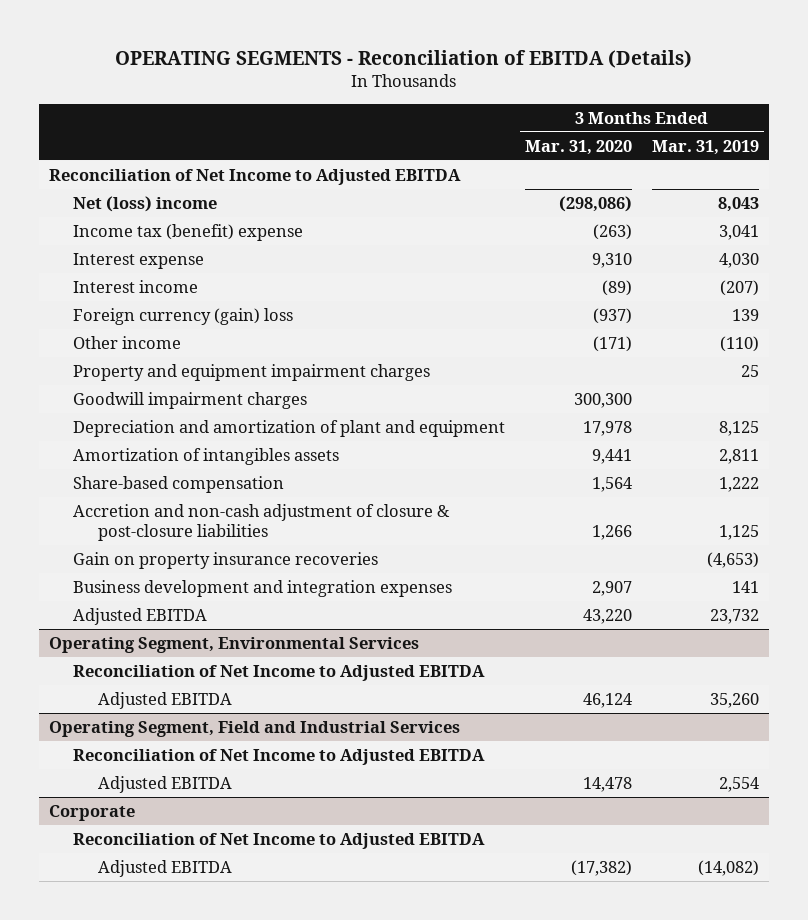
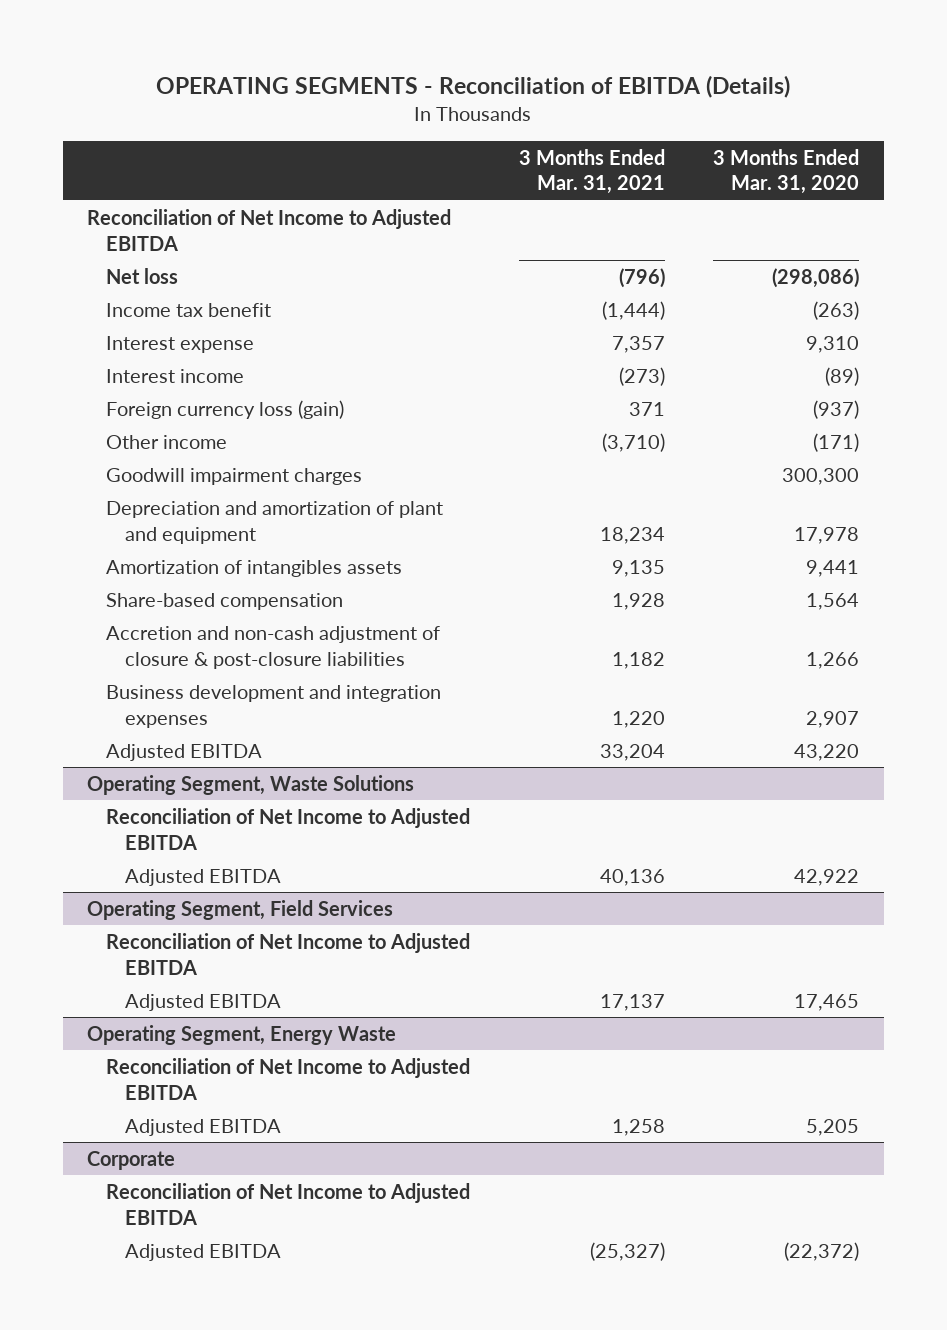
- | 3 Months Ended Mar. 31, 2020 | 3 Months Ended Mar. 31, 2019
+ | 3 Months Ended Mar. 31, 2021 | 3 Months Ended Mar. 31, 2020
- Net (loss) income | (298,086) | 8,043
- Income tax (benefit) expense | (263) | 3,041
+ Net loss | (796) | (298,086)
+ Income tax benefit | (1,444) | (263)
- Foreign currency (gain) loss | (937) | 139
+ Foreign currency loss (gain) | 371 | (937)
- Property and equipment impairment charges | | 25
- Gain on property insurance recoveries | | (4,653)
- Operating Segment, Environmental Services
+ Operating Segment, Waste Solutions
- Adjusted EBITDA | 46,124 | 35,260
- Operating Segment, Field and Industrial Services
+ Adjusted EBITDA | 40,136 | 42,922
+ Operating Segment, Field Services
- Adjusted EBITDA | 14,478 | 2,554
+ Adjusted EBITDA | 17,137 | 17,465
+ Operating Segment, Energy Waste
+ Reconciliation of Net Income to Adjusted EBITDA
+ Adjusted EBITDA | 1,258 | 5,205
@ Corporate
- Adjusted EBITDA | (17,382) | (14,082)
+ Adjusted EBITDA | (25,327) | (22,372)

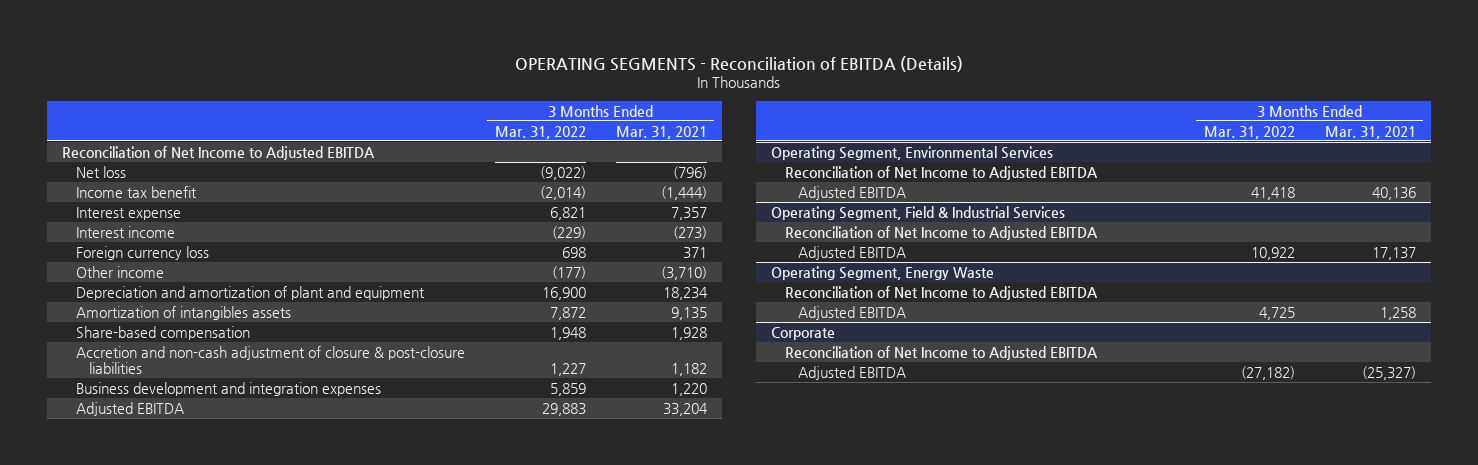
- | 3 Months Ended Mar. 31, 2021 | 3 Months Ended Mar. 31, 2020
+ | 3 Months Ended Mar. 31, 2022 | 3 Months Ended Mar. 31, 2021
- Foreign currency loss (gain) | 371 | (937)
+ Foreign currency loss | 698 | 371
- Goodwill impairment charges | | 300,300
- Operating Segment, Waste Solutions
+ Operating Segment, Environmental Services
- Operating Segment, Field Services
+ Operating Segment, Field & Industrial Services

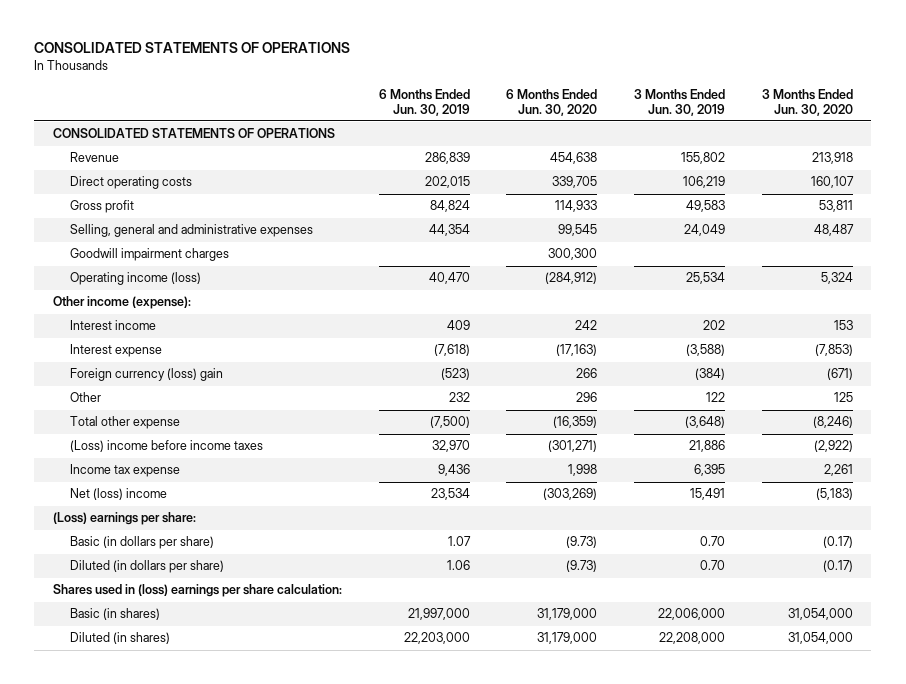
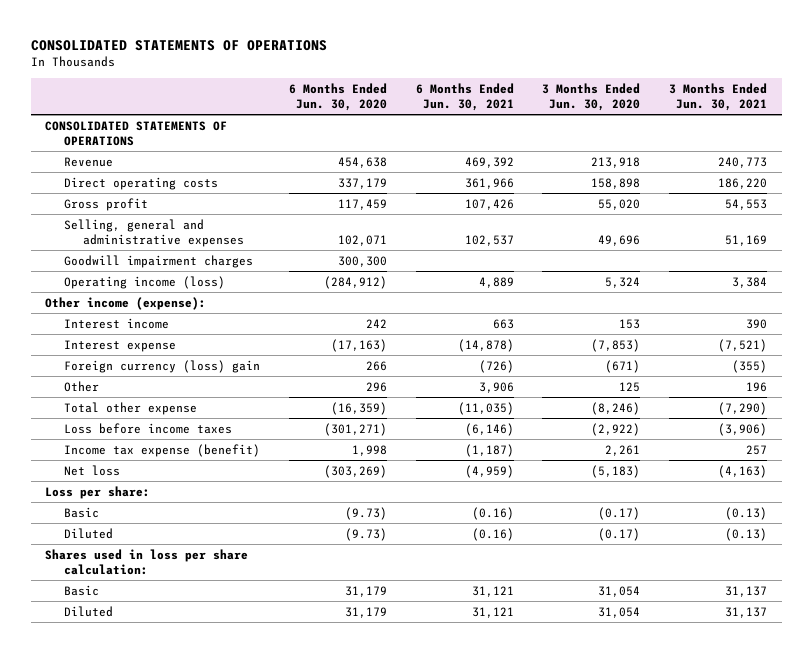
- | 6 Months Ended Jun. 30, 2019 | 6 Months Ended Jun. 30, 2020 | 3 Months Ended Jun. 30, 2019 | 3 Months Ended Jun. 30, 2020
+ | 6 Months Ended Jun. 30, 2020 | 6 Months Ended Jun. 30, 2021 | 3 Months Ended Jun. 30, 2020 | 3 Months Ended Jun. 30, 2021
- Direct operating costs | 202,015 | 339,705 | 106,219 | 160,107
- Gross profit | 84,824 | 114,933 | 49,583 | 53,811
- Selling, general and administrative expenses | 44,354 | 99,545 | 24,049 | 48,487
+ Direct operating costs | 337,179 | 361,966 | 158,898 | 186,220
+ Gross profit | 117,459 | 107,426 | 55,020 | 54,553
+ Selling, general and administrative expenses | 102,071 | 102,537 | 49,696 | 51,169
- (Loss) income before income taxes | 32,970 | (301,271) | 21,886 | (2,922)
- Income tax expense | 9,436 | 1,998 | 6,395 | 2,261
- Net (loss) income | 23,534 | (303,269) | 15,491 | (5,183)
- (Loss) earnings per share:
- Basic (in dollars per share) | 1.07 | (9.73) | 0.70 | (0.17)
- Diluted (in dollars per share) | 1.06 | (9.73) | 0.70 | (0.17)
- Shares used in (loss) earnings per share calculation:
- Basic (in shares) | 21,997,000 | 31,179,000 | 22,006,000 | 31,054,000
- Diluted (in shares) | 22,203,000 | 31,179,000 | 22,208,000 | 31,054,000
+ Loss before income taxes | (301,271) | (6,146) | (2,922) | (3,906)
+ Income tax expense (benefit) | 1,998 | (1,187) | 2,261 | 257
+ Net loss | (303,269) | (4,959) | (5,183) | (4,163)
+ Loss per share:
+ Basic | (9.73) | (0.16) | (0.17) | (0.13)
+ Diluted | (9.73) | (0.16) | (0.17) | (0.13)
+ Shares used in loss per share calculation:
+ Basic | 31,179 | 31,121 | 31,054 | 31,137
+ Diluted | 31,179 | 31,121 | 31,054 | 31,137

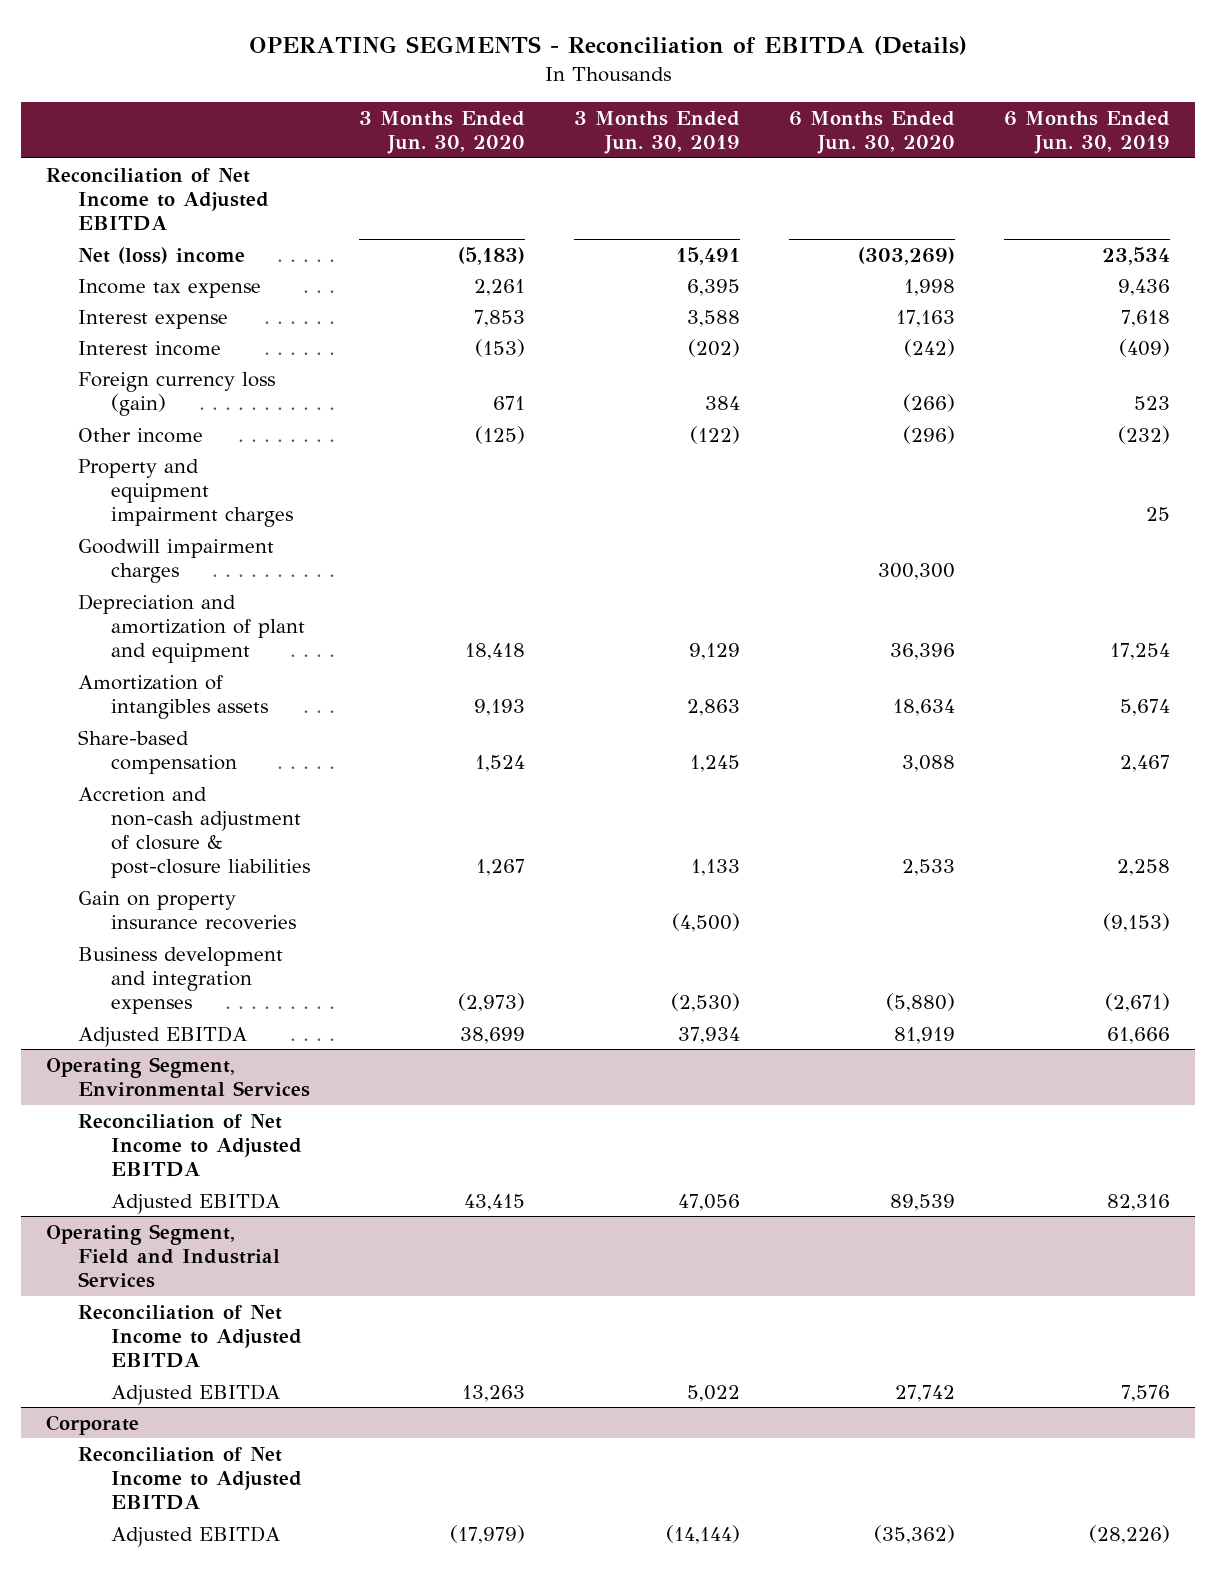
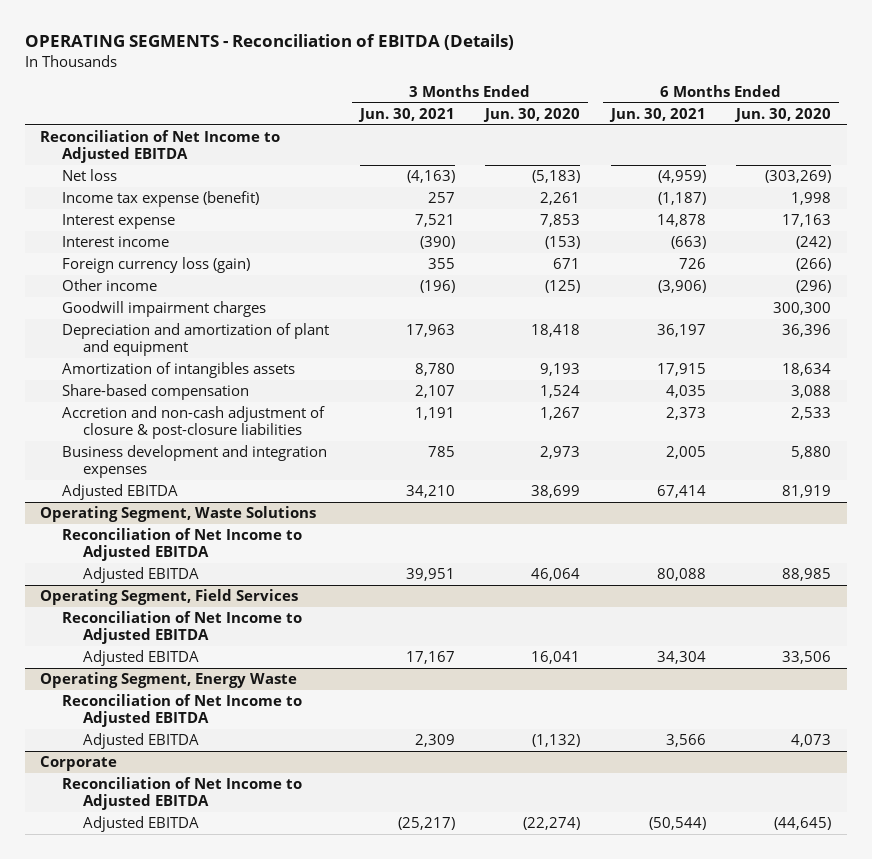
- | 3 Months Ended Jun. 30, 2020 | 3 Months Ended Jun. 30, 2019 | 6 Months Ended Jun. 30, 2020 | 6 Months Ended Jun. 30, 2019
+ | 3 Months Ended Jun. 30, 2021 | 3 Months Ended Jun. 30, 2020 | 6 Months Ended Jun. 30, 2021 | 6 Months Ended Jun. 30, 2020
- Net (loss) income | (5,183) | 15,491 | (303,269) | 23,534
- Income tax expense | 2,261 | 6,395 | 1,998 | 9,436
+ Net loss | (4,163) | (5,183) | (4,959) | (303,269)
+ Income tax expense (benefit) | 257 | 2,261 | (1,187) | 1,998
- Property and equipment impairment charges | | | | 25
- Gain on property insurance recoveries | | (4,500) | | (9,153)
- Business development and integration expenses | (2,973) | (2,530) | (5,880) | (2,671)
+ Business development and integration expenses | 785 | 2,973 | 2,005 | 5,880
- Operating Segment, Environmental Services
+ Operating Segment, Waste Solutions
- Adjusted EBITDA | 43,415 | 47,056 | 89,539 | 82,316
- Operating Segment, Field and Industrial Services
+ Adjusted EBITDA | 39,951 | 46,064 | 80,088 | 88,985
+ Operating Segment, Field Services
- Adjusted EBITDA | 13,263 | 5,022 | 27,742 | 7,576
+ Adjusted EBITDA | 17,167 | 16,041 | 34,304 | 33,506
+ Operating Segment, Energy Waste
+ Reconciliation of Net Income to Adjusted EBITDA
+ Adjusted EBITDA | 2,309 | (1,132) | 3,566 | 4,073
@ Corporate
- Adjusted EBITDA | (17,979) | (14,144) | (35,362) | (28,226)
+ Adjusted EBITDA | (25,217) | (22,274) | (50,544) | (44,645)

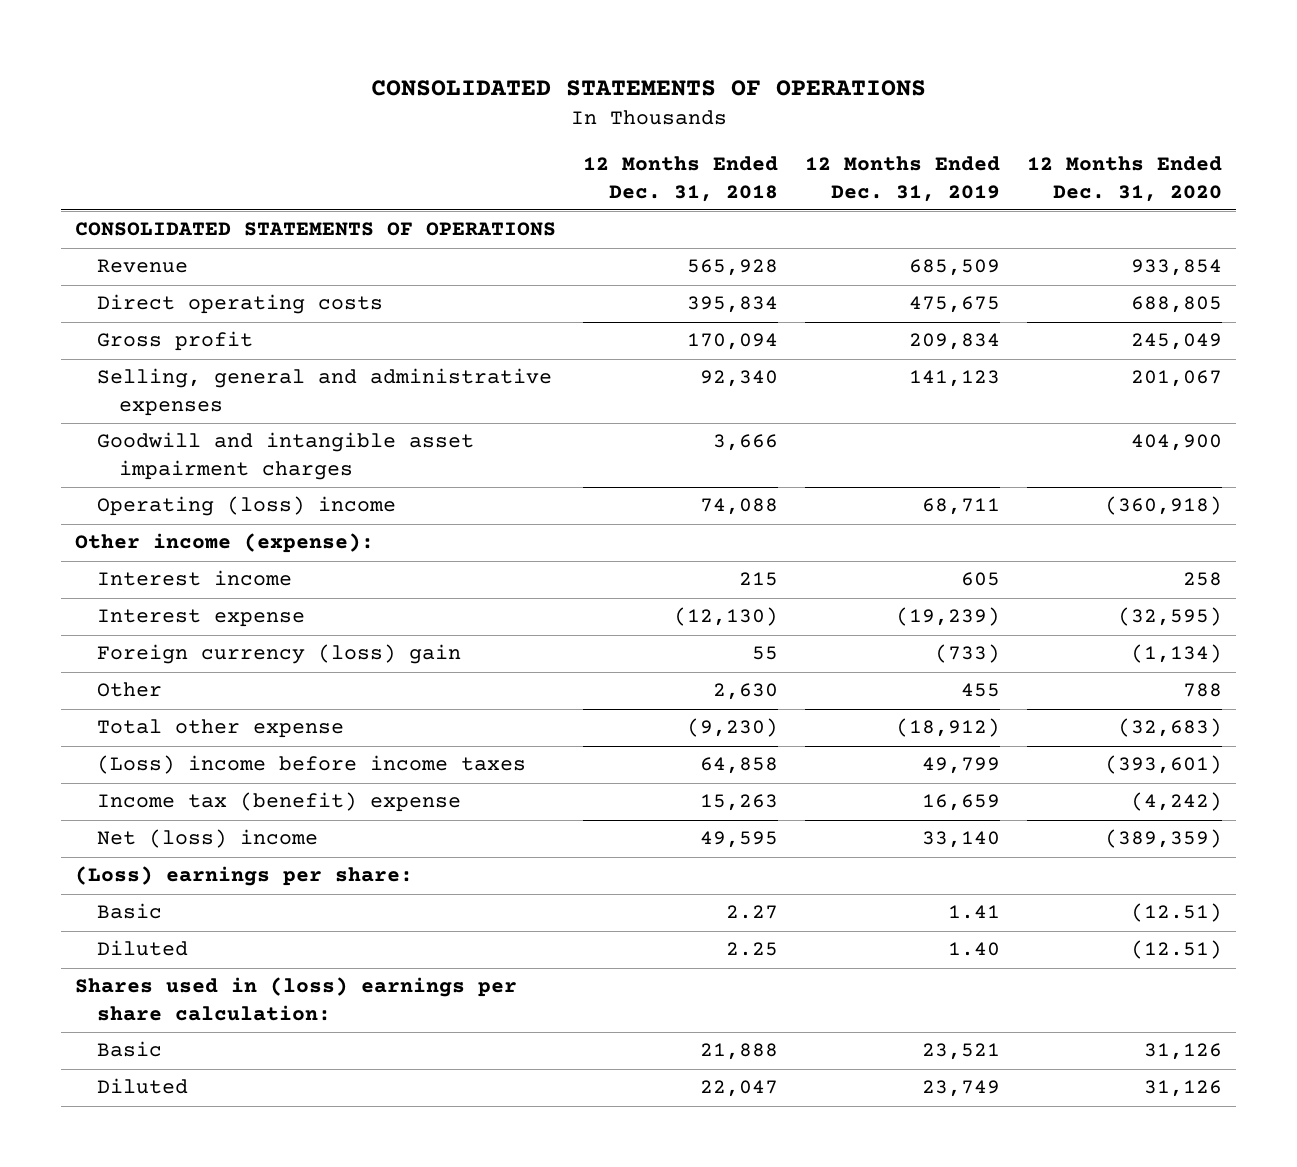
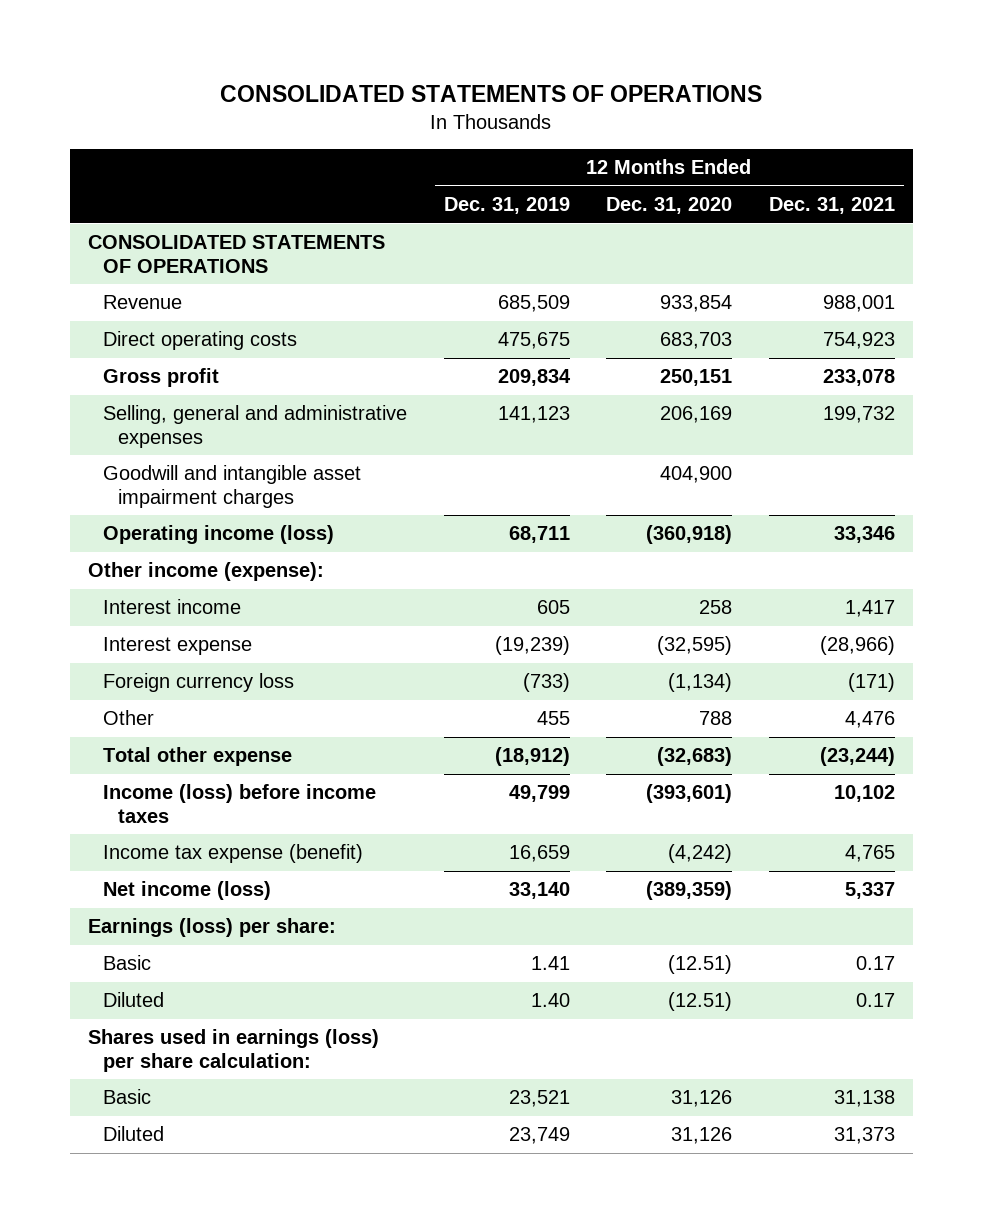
- | 12 Months Ended Dec. 31, 2018 | 12 Months Ended Dec. 31, 2019 | 12 Months Ended Dec. 31, 2020
+ | 12 Months Ended Dec. 31, 2019 | 12 Months Ended Dec. 31, 2020 | 12 Months Ended Dec. 31, 2021
- Direct operating costs | 395,834 | 475,675 | 688,805
- Gross profit | 170,094 | 209,834 | 245,049
- Selling, general and administrative expenses | 92,340 | 141,123 | 201,067
+ Direct operating costs | 475,675 | 683,703 | 754,923
+ Gross profit | 209,834 | 250,151 | 233,078
+ Selling, general and administrative expenses | 141,123 | 206,169 | 199,732
- Operating (loss) income | 74,088 | 68,711 | (360,918)
+ Operating income (loss) | 68,711 | (360,918) | 33,346
- Foreign currency (loss) gain | 55 | (733) | (1,134)
+ Foreign currency loss | (733) | (1,134) | (171)
- (Loss) income before income taxes | 64,858 | 49,799 | (393,601)
- Income tax (benefit) expense | 15,263 | 16,659 | (4,242)
- Net (loss) income | 49,595 | 33,140 | (389,359)
- (Loss) earnings per share:
+ Income (loss) before income taxes | 49,799 | (393,601) | 10,102
+ Income tax expense (benefit) | 16,659 | (4,242) | 4,765
+ Net income (loss) | 33,140 | (389,359) | 5,337
+ Earnings (loss) per share:
- Shares used in (loss) earnings per share calculation:
+ Shares used in earnings (loss) per share calculation:

